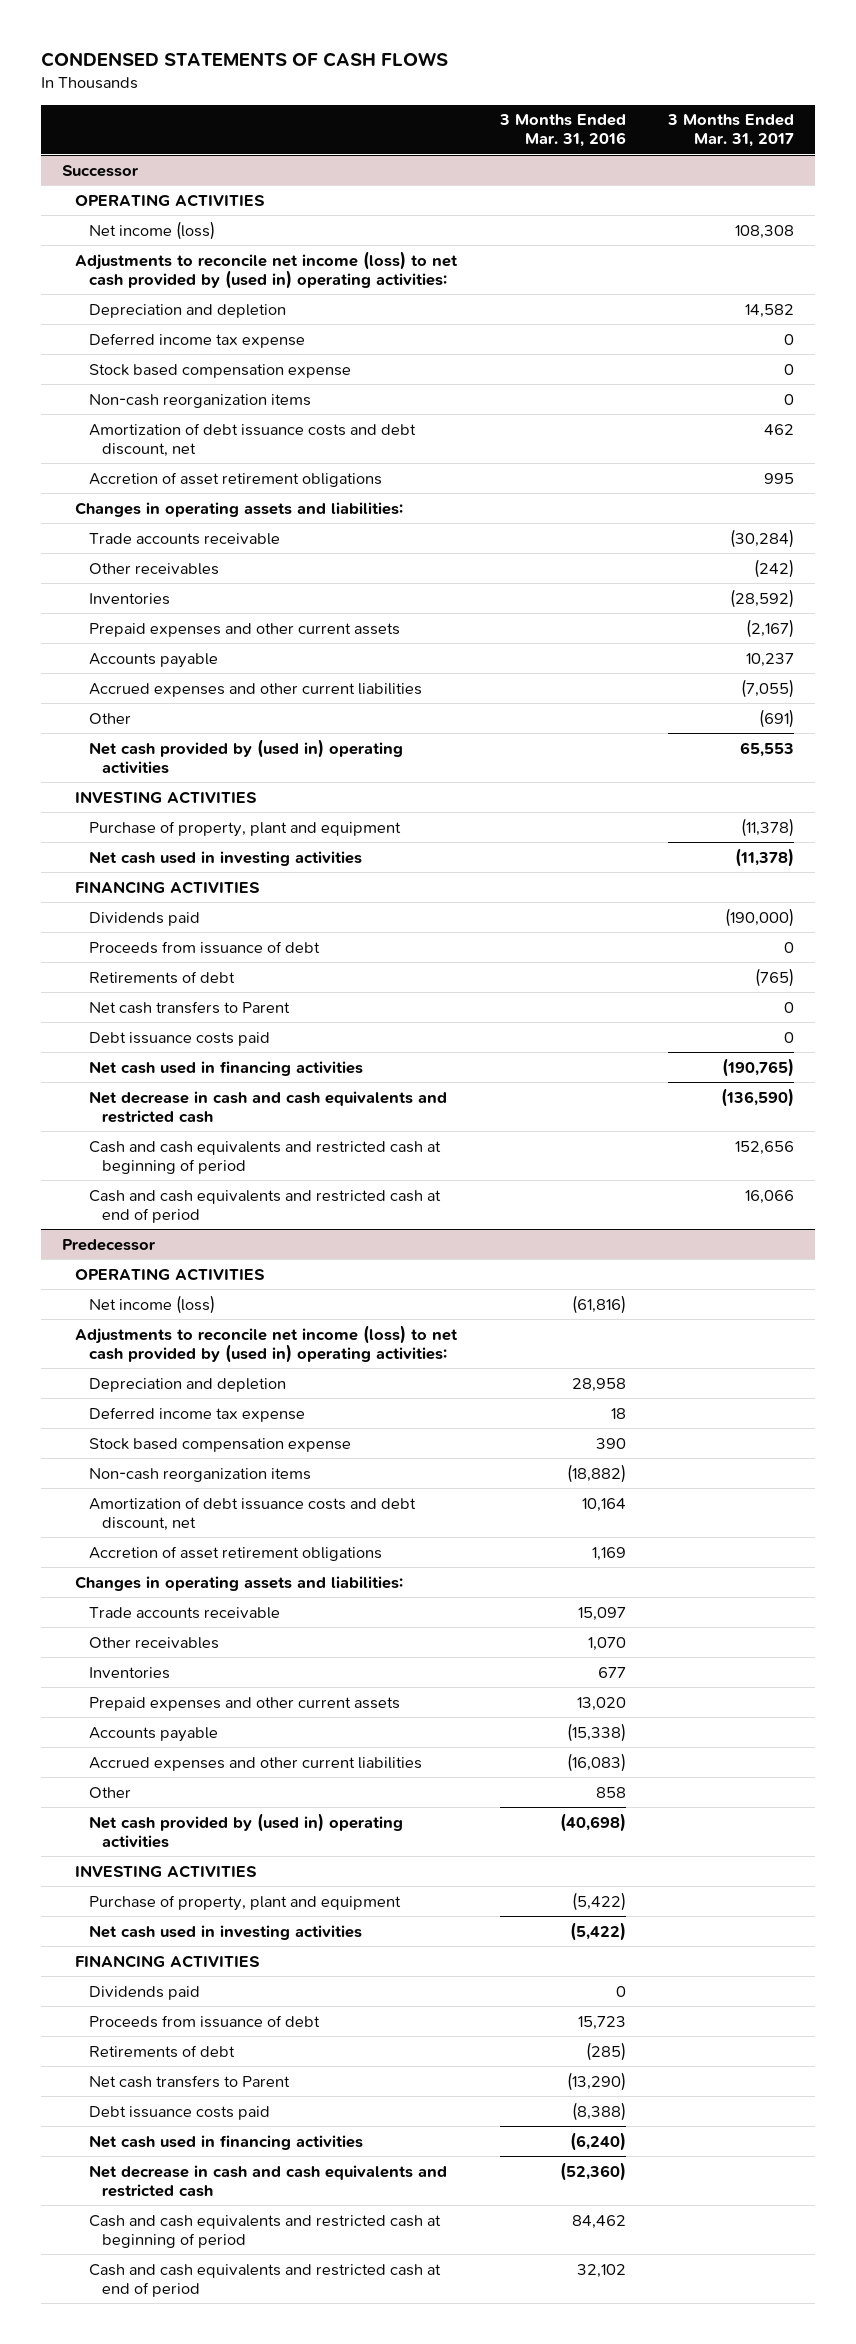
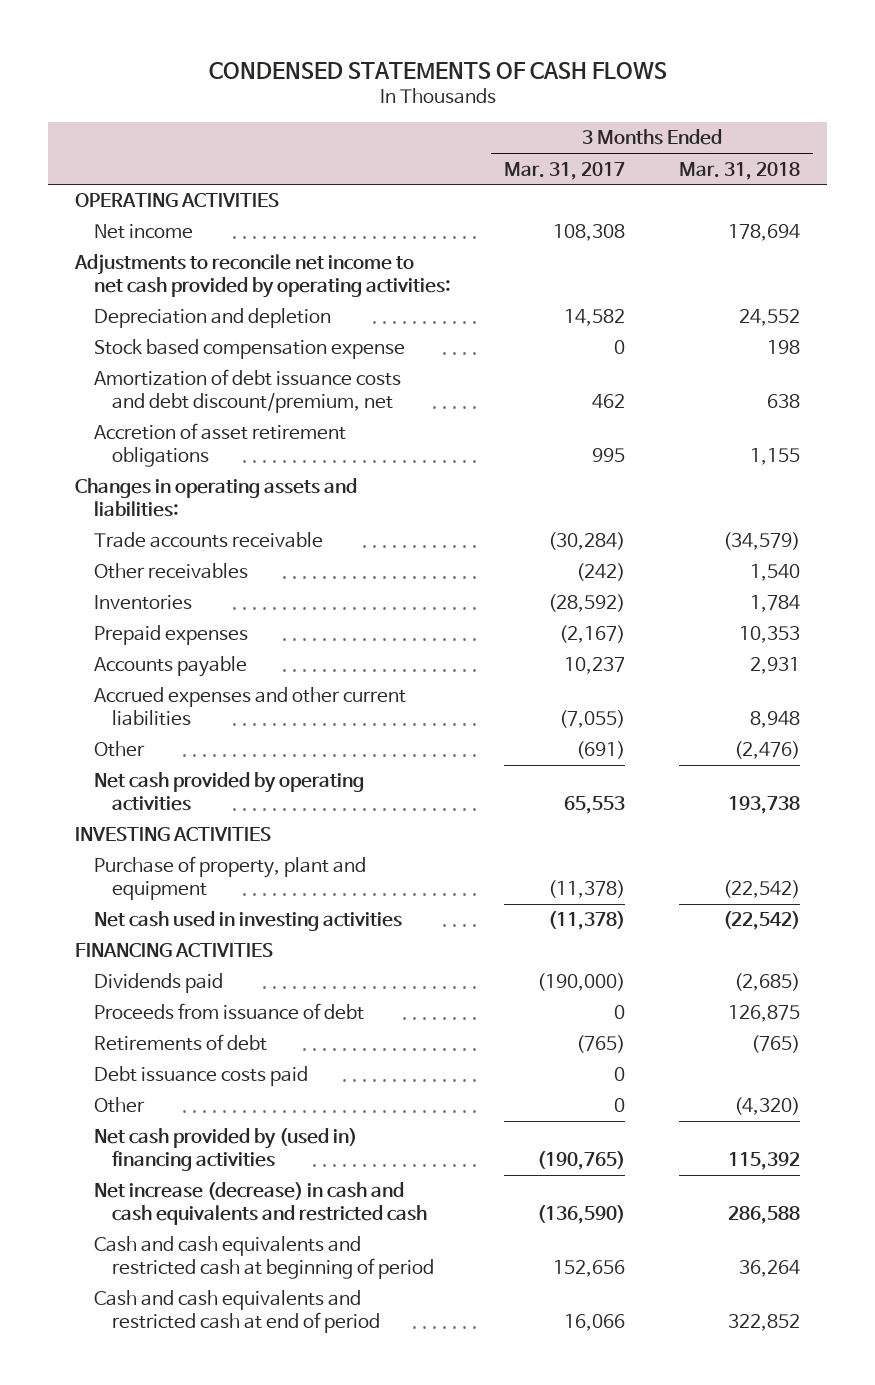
- | 3 Months Ended Mar. 31, 2016 | 3 Months Ended Mar. 31, 2017
+ | 3 Months Ended Mar. 31, 2017 | 3 Months Ended Mar. 31, 2018
- Successor
- Net income (loss) | | 108,308
- Adjustments to reconcile net income (loss) to net cash provided by (used in) operating activities:
+ Net income | 108,308 | 178,694
+ Adjustments to reconcile net income to net cash provided by operating activities:
- Deferred income tax expense | | 0
- Non-cash reorganization items | | 0
- Amortization of debt issuance costs and debt discount, net | | 462
+ Amortization of debt issuance costs and debt discount/premium, net | 462 | 638
- Prepaid expenses and other current assets | | (2,167)
+ Prepaid expenses | (2,167) | 10,353
- Net cash provided by (used in) operating activities | | 65,553
+ Net cash provided by operating activities | 65,553 | 193,738
- Net cash transfers to Parent | | 0
- Net cash used in financing activities | | (190,765)
- Net decrease in cash and cash equivalents and restricted cash | | (136,590)
+ Other | 0 | (4,320)
+ Net cash provided by (used in) financing activities | (190,765) | 115,392
+ Net increase (decrease) in cash and cash equivalents and restricted cash | (136,590) | 286,588
- Predecessor
- OPERATING ACTIVITIES
- Net income (loss) | (61,816) |
- Adjustments to reconcile net income (loss) to net cash provided by (used in) operating activities:
- Depreciation and depletion | 28,958 |
- Deferred income tax expense | 18 |
- Stock based compensation expense | 390 |
- Non-cash reorganization items | (18,882) |
- Amortization of debt issuance costs and debt discount, net | 10,164 |
- Accretion of asset retirement obligations | 1,169 |
- Changes in operating assets and liabilities:
- Trade accounts receivable | 15,097 |
- Other receivables | 1,070 |
- Inventories | 677 |
- Prepaid expenses and other current assets | 13,020 |
- Accounts payable | (15,338) |
- Accrued expenses and other current liabilities | (16,083) |
- Other | 858 |
- Net cash provided by (used in) operating activities | (40,698) |
- INVESTING ACTIVITIES
- Purchase of property, plant and equipment | (5,422) |
- Net cash used in investing activities | (5,422) |
- FINANCING ACTIVITIES
- Dividends paid | 0 |
- Proceeds from issuance of debt | 15,723 |
- Retirements of debt | (285) |
- Net cash transfers to Parent | (13,290) |
- Debt issuance costs paid | (8,388) |
- Net cash used in financing activities | (6,240) |
- Net decrease in cash and cash equivalents and restricted cash | (52,360) |
- Cash and cash equivalents and restricted cash at beginning of period | 84,462 |
- Cash and cash equivalents and restricted cash at end of period | 32,102 |

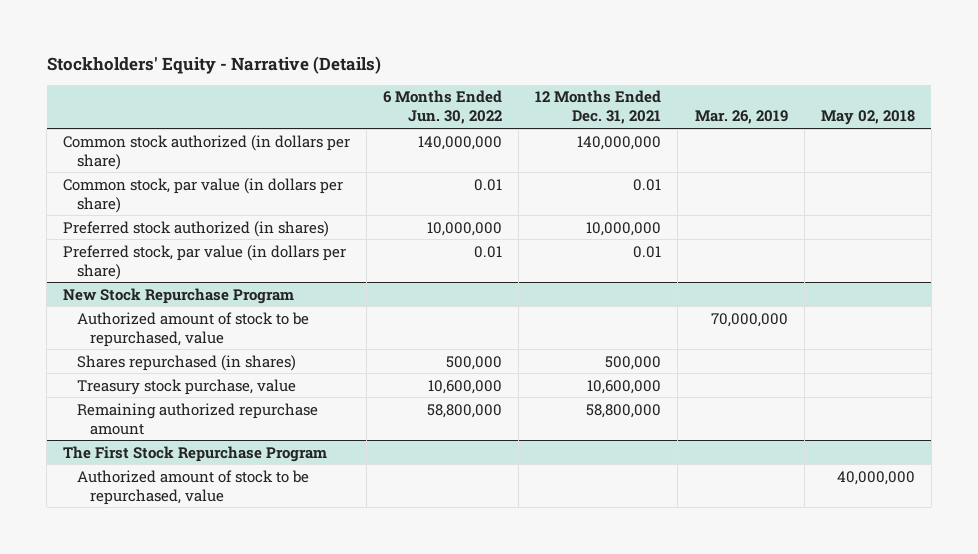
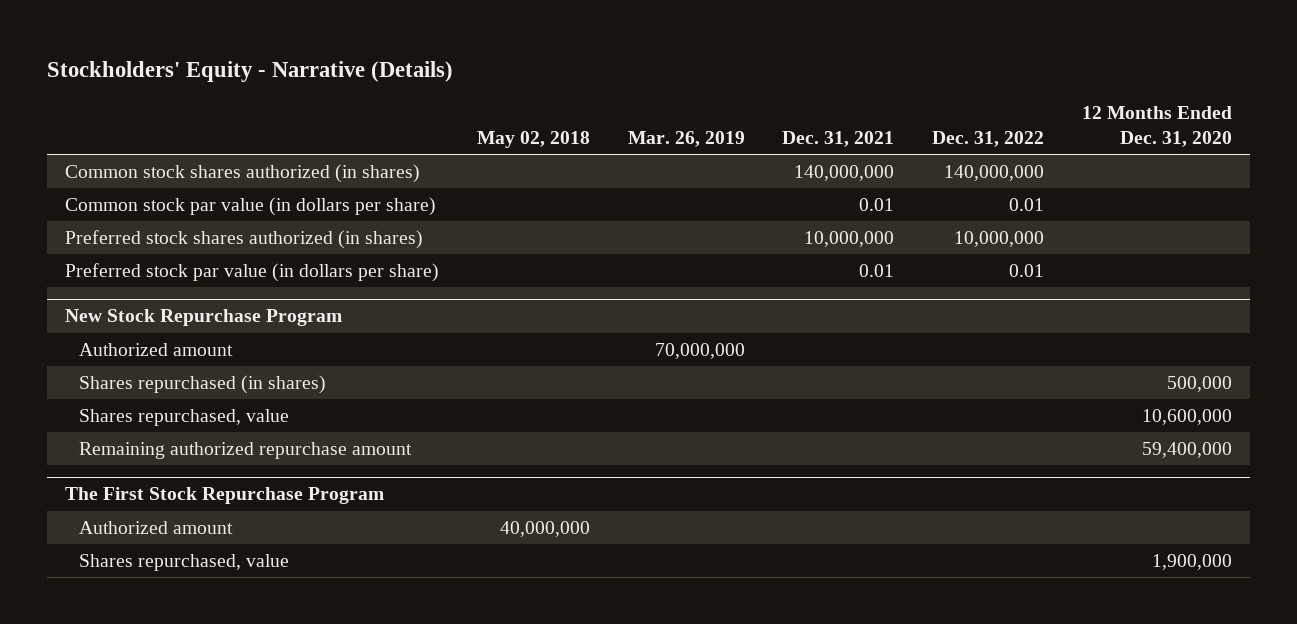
- | 6 Months Ended Jun. 30, 2022 | 12 Months Ended Dec. 31, 2021 | Mar. 26, 2019 | May 02, 2018
+ | May 02, 2018 | Mar. 26, 2019 | Dec. 31, 2021 | Dec. 31, 2022 | 12 Months Ended Dec. 31, 2020
- Common stock authorized (in dollars per share) | 140,000,000 | 140,000,000 | |
- Common stock, par value (in dollars per share) | 0.01 | 0.01 | |
- Preferred stock authorized (in shares) | 10,000,000 | 10,000,000 | |
- Preferred stock, par value (in dollars per share) | 0.01 | 0.01 | |
+ Common stock shares authorized (in shares) | | | 140,000,000 | 140,000,000 |
+ Common stock par value (in dollars per share) | | | 0.01 | 0.01 |
+ Preferred stock shares authorized (in shares) | | | 10,000,000 | 10,000,000 |
+ Preferred stock par value (in dollars per share) | | | 0.01 | 0.01 |
@ New Stock Repurchase Program
- Authorized amount of stock to be repurchased, value | | | 70,000,000 |
+ Authorized amount | | 70,000,000 | | |
- Treasury stock purchase, value | 10,600,000 | 10,600,000 | |
+ Shares repurchased, value | | | | | 10,600,000
@ The First Stock Repurchase Program
- Authorized amount of stock to be repurchased, value | | | | 40,000,000
+ Authorized amount | 40,000,000 | | | |
+ Shares repurchased, value | | | | | 1,900,000

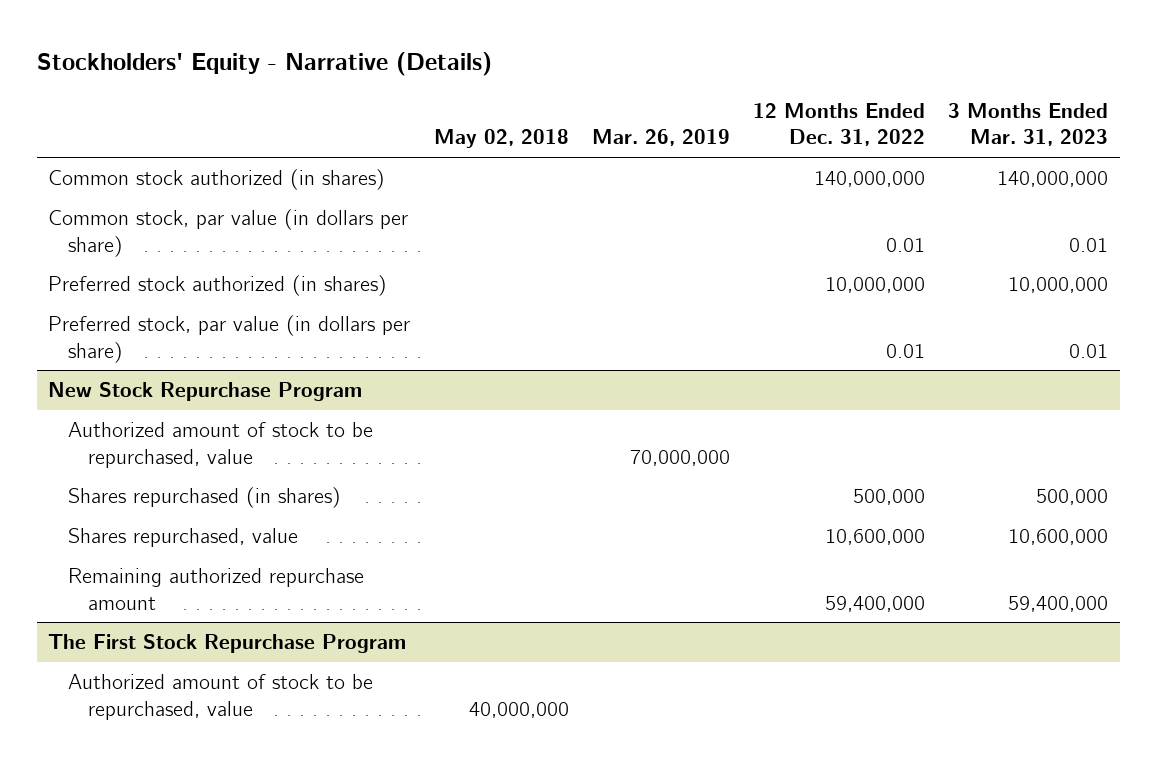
- | May 02, 2018 | Mar. 26, 2019 | Dec. 31, 2021 | Dec. 31, 2022 | 12 Months Ended Dec. 31, 2020
+ | May 02, 2018 | Mar. 26, 2019 | 12 Months Ended Dec. 31, 2022 | 3 Months Ended Mar. 31, 2023
- Common stock shares authorized (in shares) | | | 140,000,000 | 140,000,000 |
- Common stock par value (in dollars per share) | | | 0.01 | 0.01 |
- Preferred stock shares authorized (in shares) | | | 10,000,000 | 10,000,000 |
- Preferred stock par value (in dollars per share) | | | 0.01 | 0.01 |
+ Common stock authorized (in shares) | | | 140,000,000 | 140,000,000
+ Common stock, par value (in dollars per share) | | | 0.01 | 0.01
+ Preferred stock authorized (in shares) | | | 10,000,000 | 10,000,000
+ Preferred stock, par value (in dollars per share) | | | 0.01 | 0.01
@ New Stock Repurchase Program
- Authorized amount | | 70,000,000 | | |
+ Authorized amount of stock to be repurchased, value | | 70,000,000 | |
@ The First Stock Repurchase Program
- Authorized amount | 40,000,000 | | | |
- Shares repurchased, value | | | | | 1,900,000
+ Authorized amount of stock to be repurchased, value | 40,000,000 | | |

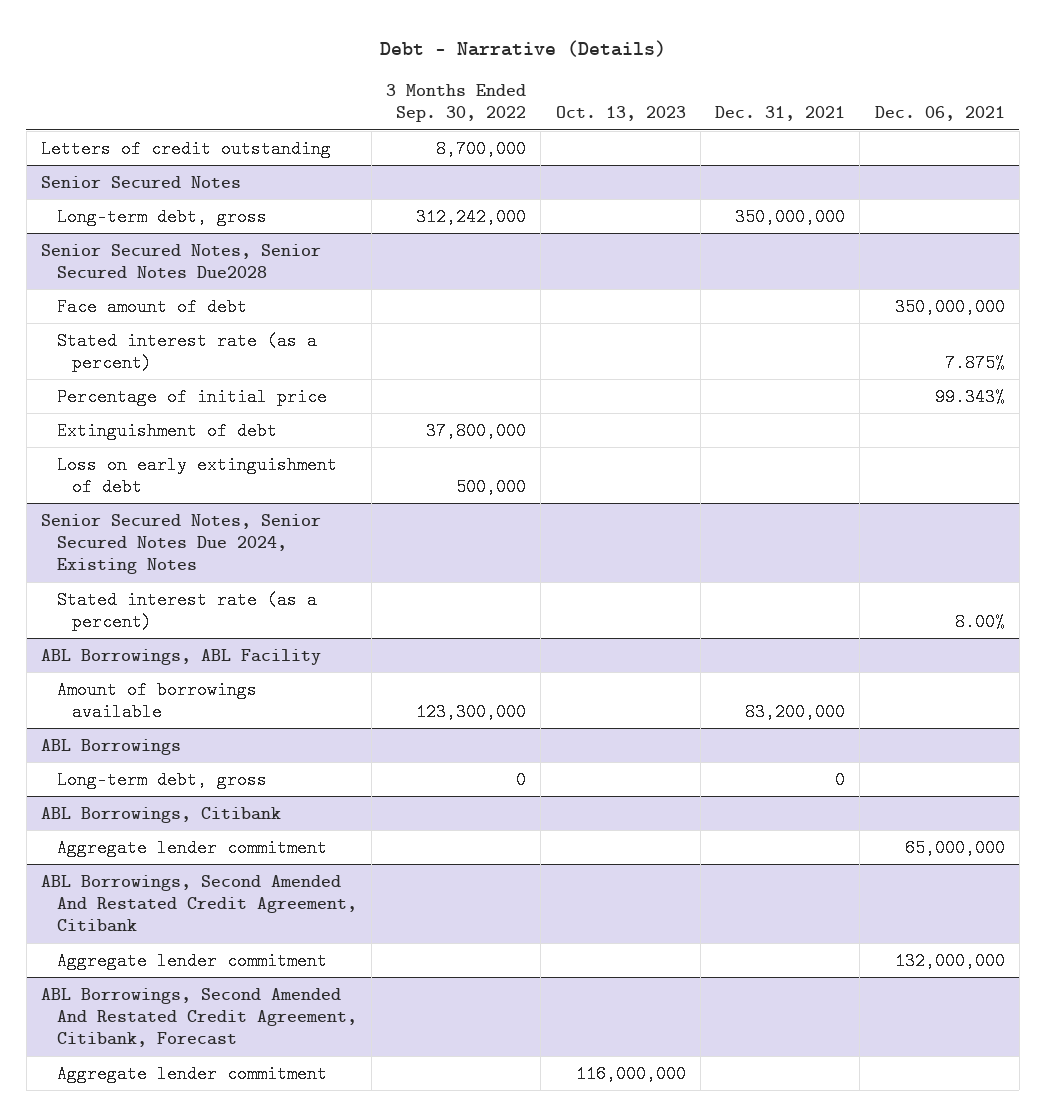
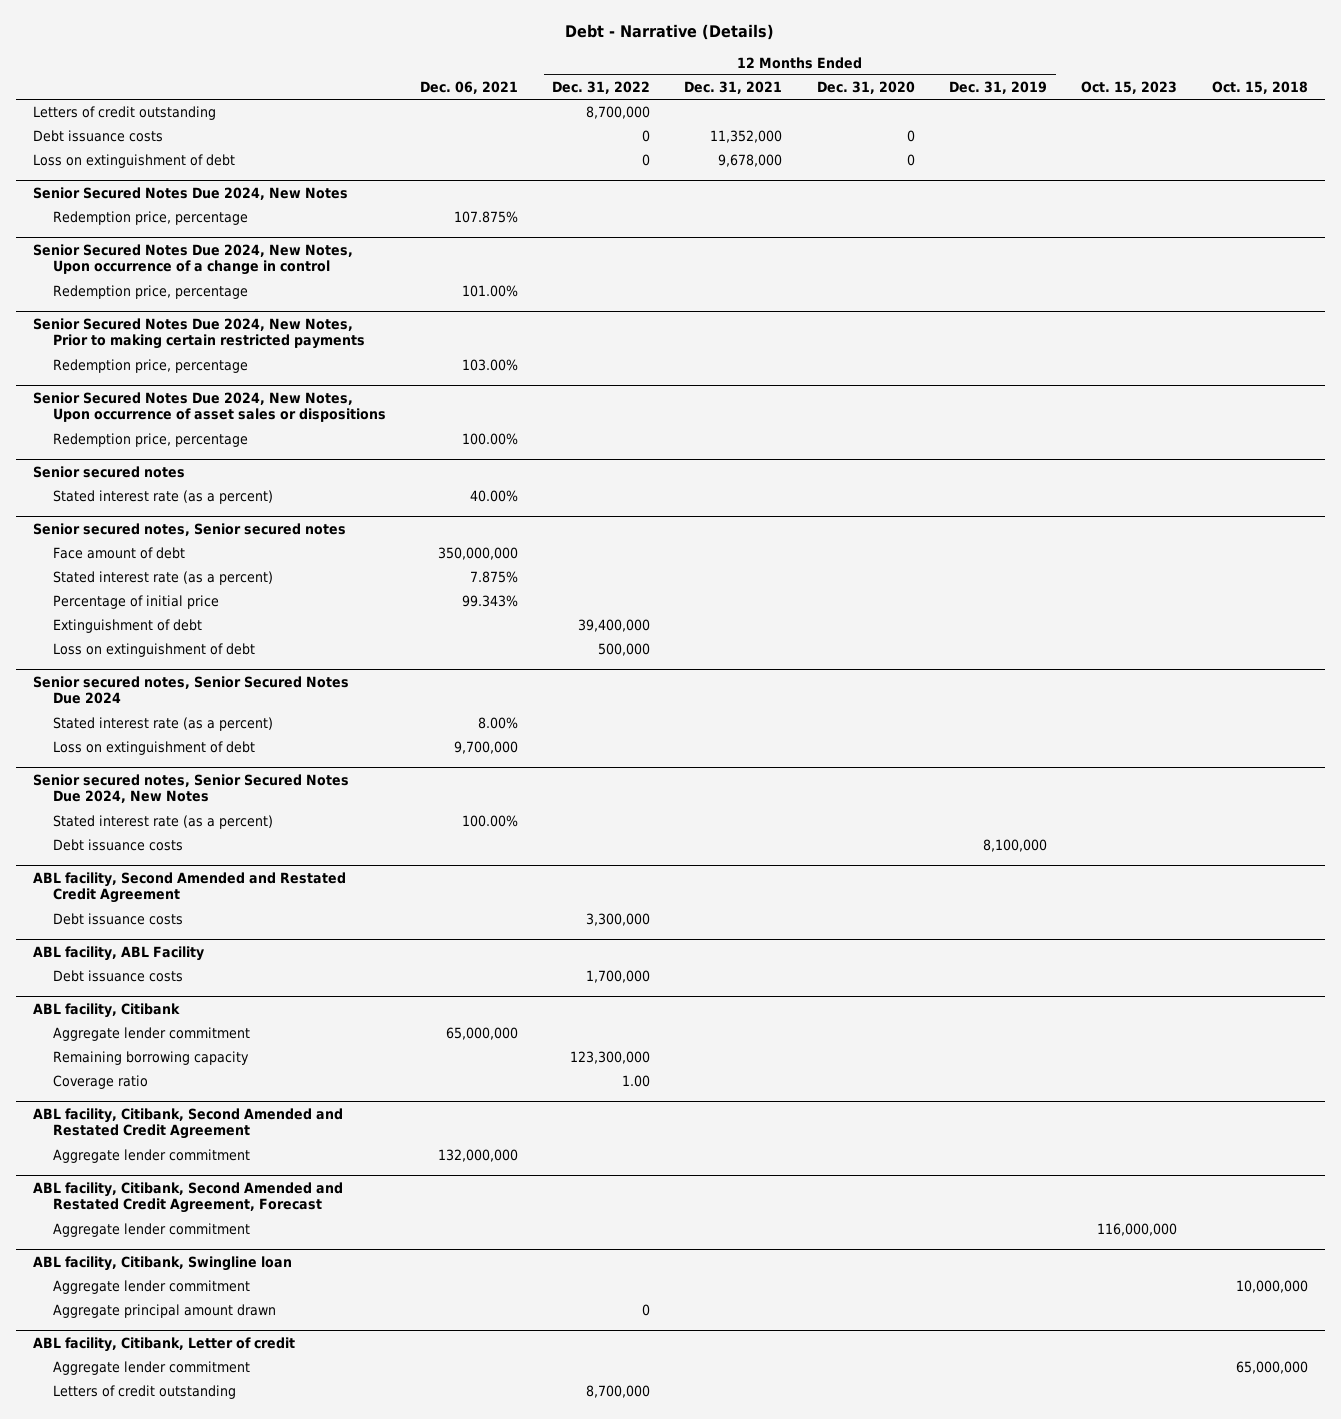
- | 3 Months Ended Sep. 30, 2022 | Oct. 13, 2023 | Dec. 31, 2021 | Dec. 06, 2021
+ | Dec. 06, 2021 | 12 Months Ended Dec. 31, 2022 | 12 Months Ended Dec. 31, 2021 | 12 Months Ended Dec. 31, 2020 | 12 Months Ended Dec. 31, 2019 | Oct. 15, 2023 | Oct. 15, 2018
- Senior Secured Notes
- Long-term debt, gross | 312,242,000 | | 350,000,000 |
- Senior Secured Notes, Senior Secured Notes Due2028
+ Debt issuance costs | | 0 | 11,352,000 | 0 | | |
+ Loss on extinguishment of debt | | 0 | 9,678,000 | 0 | | |
+ Senior Secured Notes Due 2024, New Notes
+ Redemption price, percentage | 107.875% | | | | | |
+ Senior Secured Notes Due 2024, New Notes, Upon occurrence of a change in control
+ Redemption price, percentage | 101.00% | | | | | |
+ Senior Secured Notes Due 2024, New Notes, Prior to making certain restricted payments
+ Redemption price, percentage | 103.00% | | | | | |
+ Senior Secured Notes Due 2024, New Notes, Upon occurrence of asset sales or dispositions
+ Redemption price, percentage | 100.00% | | | | | |
+ Senior secured notes
+ Stated interest rate (as a percent) | 40.00% | | | | | |
+ Senior secured notes, Senior secured notes
- Loss on early extinguishment of debt | 500,000 | | |
- Senior Secured Notes, Senior Secured Notes Due 2024, Existing Notes
+ Loss on extinguishment of debt | | 500,000 | | | | |
+ Senior secured notes, Senior Secured Notes Due 2024
- ABL Borrowings, ABL Facility
- Amount of borrowings available | 123,300,000 | | 83,200,000 |
- ABL Borrowings
- Long-term debt, gross | 0 | | 0 |
- ABL Borrowings, Citibank
+ Loss on extinguishment of debt | 9,700,000 | | | | | |
+ Senior secured notes, Senior Secured Notes Due 2024, New Notes
+ Stated interest rate (as a percent) | 100.00% | | | | | |
+ Debt issuance costs | | | | | 8,100,000 | |
+ ABL facility, Second Amended and Restated Credit Agreement
+ Debt issuance costs | | 3,300,000 | | | | |
+ ABL facility, ABL Facility
+ Debt issuance costs | | 1,700,000 | | | | |
+ ABL facility, Citibank
- ABL Borrowings, Second Amended And Restated Credit Agreement, Citibank
+ Remaining borrowing capacity | | 123,300,000 | | | | |
+ Coverage ratio | | 1.00 | | | | |
+ ABL facility, Citibank, Second Amended and Restated Credit Agreement
- ABL Borrowings, Second Amended And Restated Credit Agreement, Citibank, Forecast
+ ABL facility, Citibank, Second Amended and Restated Credit Agreement, Forecast
+ ABL facility, Citibank, Swingline loan
+ Aggregate lender commitment | | | | | | | 10,000,000
+ Aggregate principal amount drawn | | 0 | | | | |
+ ABL facility, Citibank, Letter of credit
+ Aggregate lender commitment | | | | | | | 65,000,000
+ Letters of credit outstanding | | 8,700,000 | | | | |

